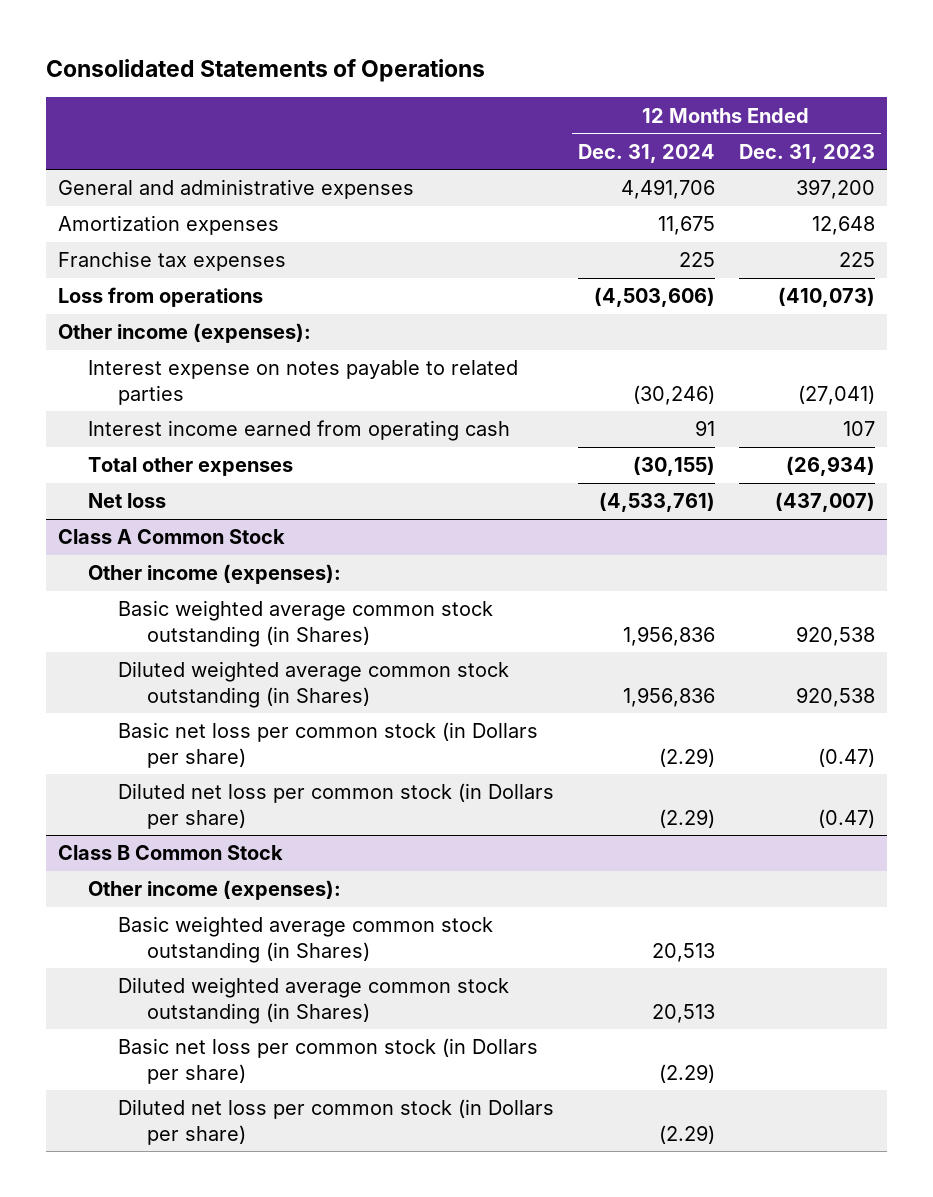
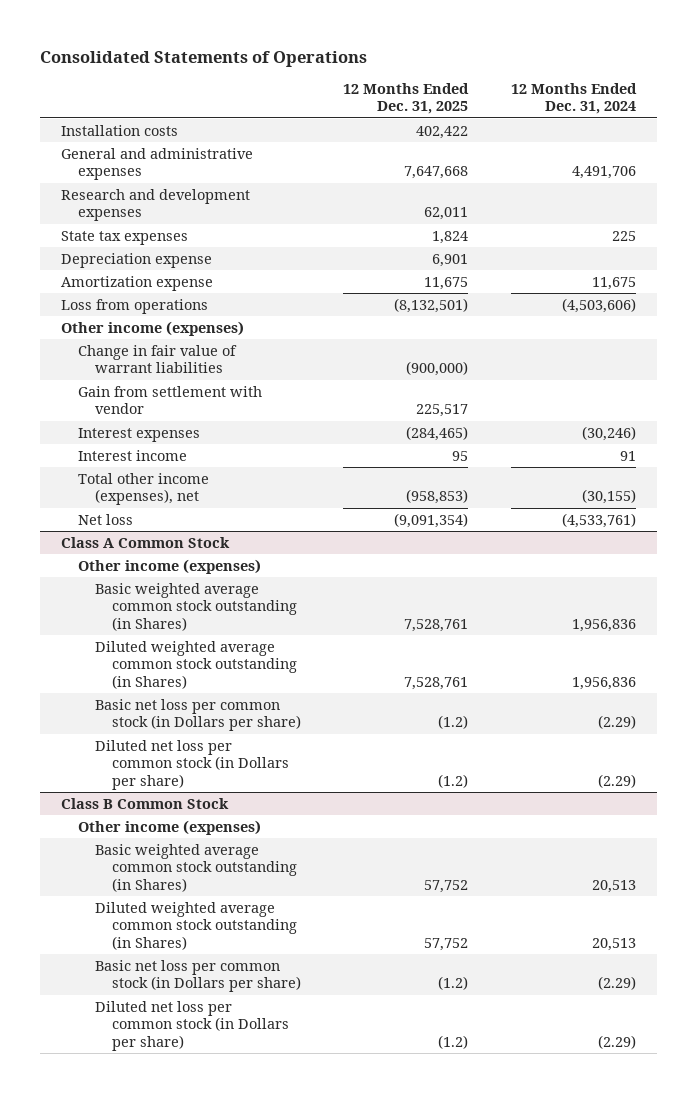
- | 12 Months Ended Dec. 31, 2024 | 12 Months Ended Dec. 31, 2023
+ | 12 Months Ended Dec. 31, 2025 | 12 Months Ended Dec. 31, 2024
+ Installation costs | 402,422 |
- Amortization expenses | 11,675 | 12,648
- Franchise tax expenses | 225 | 225
+ Research and development expenses | 62,011 |
+ State tax expenses | 1,824 | 225
+ Depreciation expense | 6,901 |
+ Amortization expense | 11,675 | 11,675
- Other income (expenses):
- Interest expense on notes payable to related parties | (30,246) | (27,041)
- Interest income earned from operating cash | 91 | 107
- Total other expenses | (30,155) | (26,934)
+ Other income (expenses)
+ Change in fair value of warrant liabilities | (900,000) |
+ Gain from settlement with vendor | 225,517 |
+ Interest expenses | (284,465) | (30,246)
+ Interest income | 95 | 91
+ Total other income (expenses), net | (958,853) | (30,155)
@ Class A Common Stock
- Other income (expenses):
+ Other income (expenses)
@ Class B Common Stock
- Other income (expenses):
+ Other income (expenses)

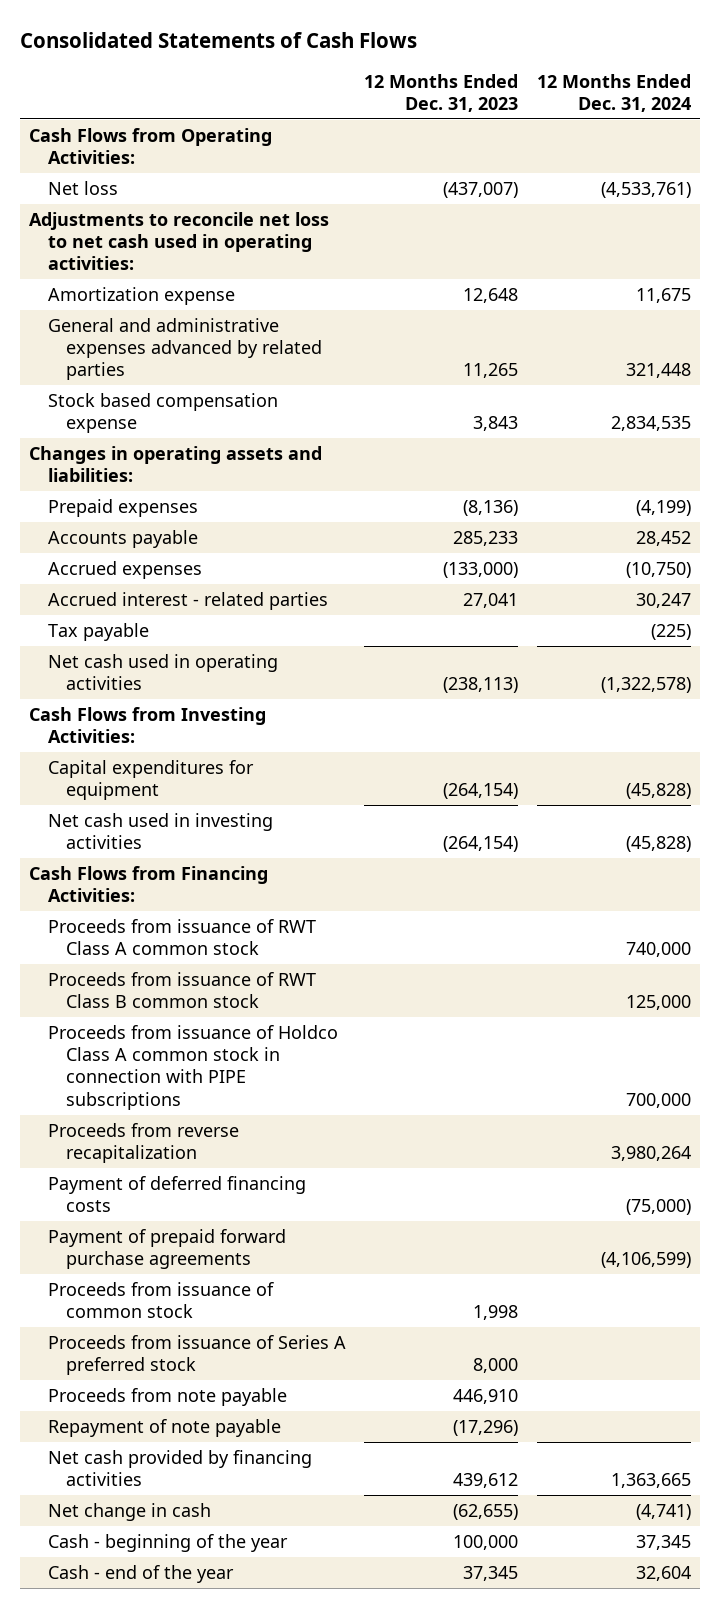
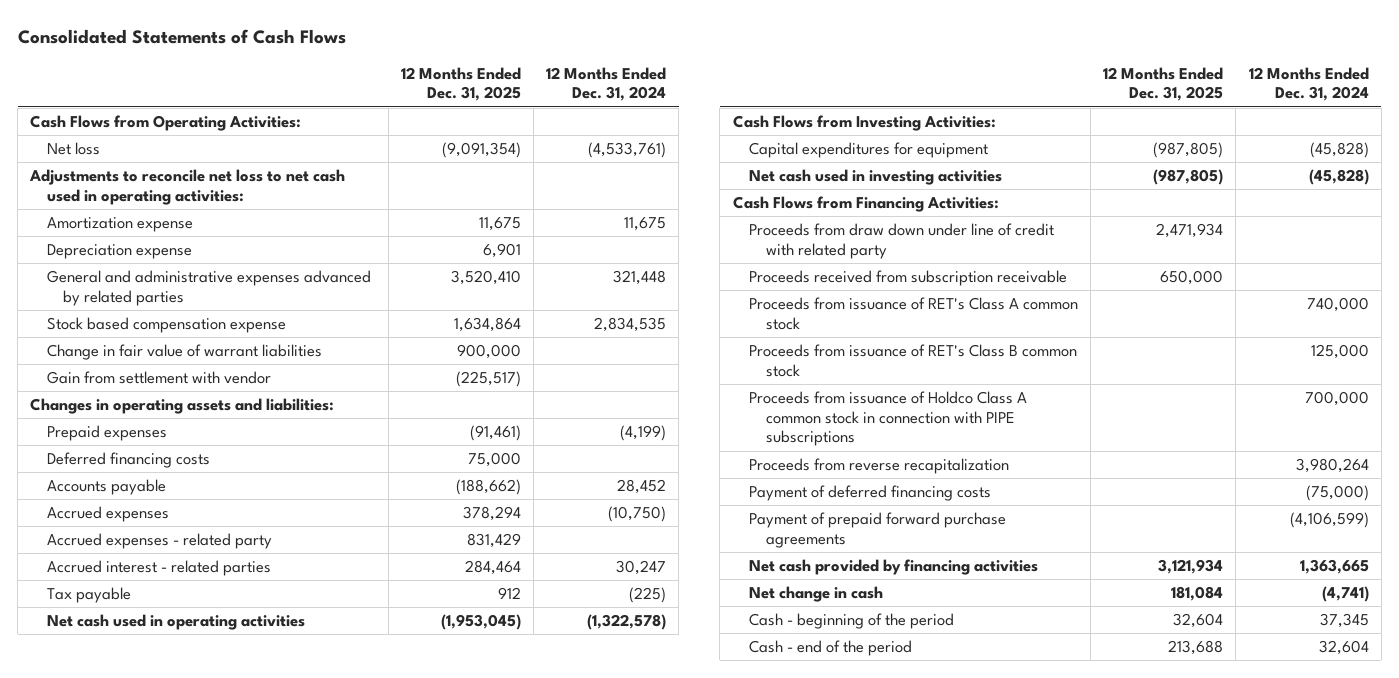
- | 12 Months Ended Dec. 31, 2023 | 12 Months Ended Dec. 31, 2024
+ | 12 Months Ended Dec. 31, 2025 | 12 Months Ended Dec. 31, 2024
+ Depreciation expense | 6,901 |
+ Change in fair value of warrant liabilities | 900,000 |
+ Gain from settlement with vendor | (225,517) |
+ Deferred financing costs | 75,000 |
+ Accrued expenses - related party | 831,429 |
- Proceeds from issuance of RWT Class A common stock | | 740,000
- Proceeds from issuance of RWT Class B common stock | | 125,000
+ Proceeds from draw down under line of credit with related party | 2,471,934 |
+ Proceeds received from subscription receivable | 650,000 |
+ Proceeds from issuance of RET's Class A common stock | | 740,000
+ Proceeds from issuance of RET's Class B common stock | | 125,000
- Proceeds from issuance of common stock | 1,998 |
- Proceeds from issuance of Series A preferred stock | 8,000 |
- Proceeds from note payable | 446,910 |
- Repayment of note payable | (17,296) |
- Cash - beginning of the year | 100,000 | 37,345
- Cash - end of the year | 37,345 | 32,604
+ Cash - beginning of the period | 32,604 | 37,345
+ Cash - end of the period | 213,688 | 32,604

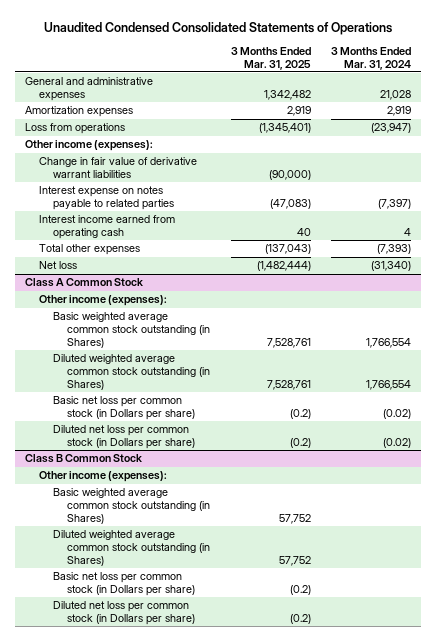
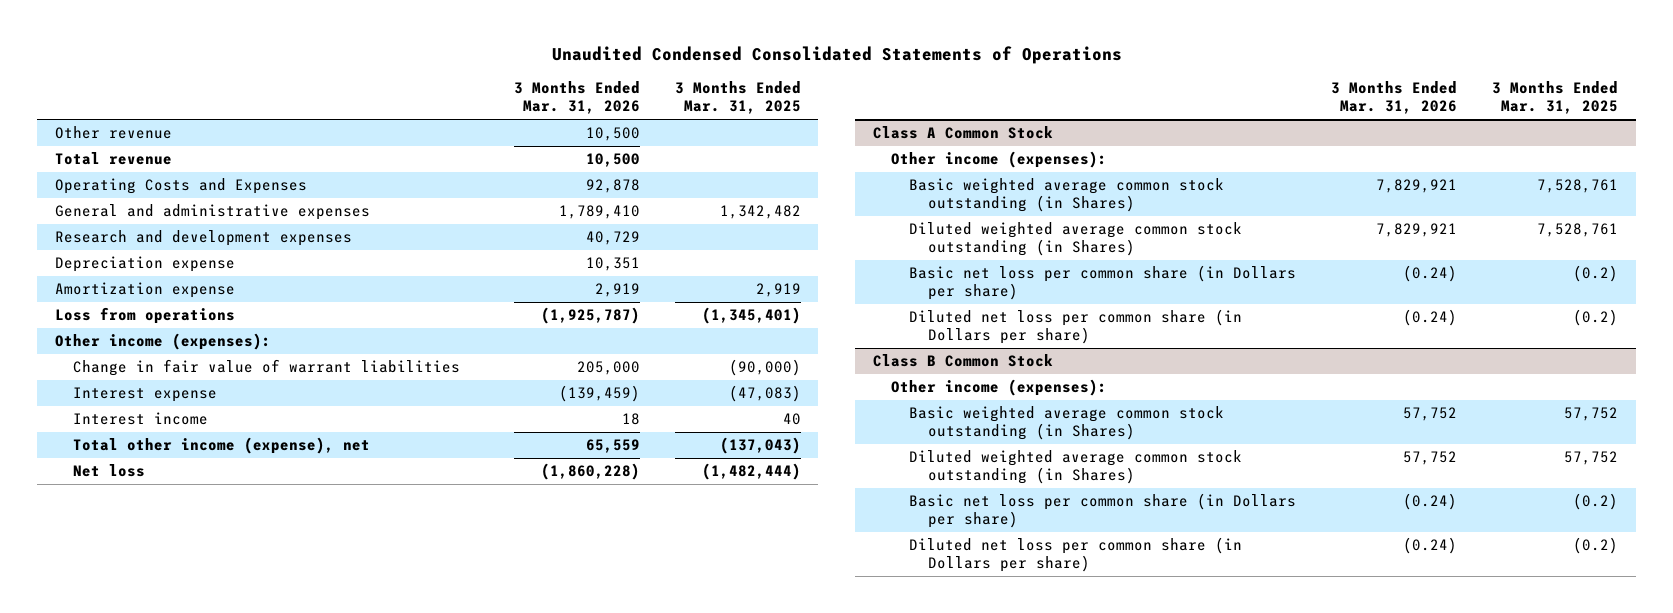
- | 3 Months Ended Mar. 31, 2025 | 3 Months Ended Mar. 31, 2024
+ | 3 Months Ended Mar. 31, 2026 | 3 Months Ended Mar. 31, 2025
+ Other revenue | 10,500 |
+ Total revenue | 10,500 |
+ Operating Costs and Expenses | 92,878 |
- Amortization expenses | 2,919 | 2,919
+ Research and development expenses | 40,729 |
+ Depreciation expense | 10,351 |
+ Amortization expense | 2,919 | 2,919
- Change in fair value of derivative warrant liabilities | (90,000) |
- Interest expense on notes payable to related parties | (47,083) | (7,397)
- Interest income earned from operating cash | 40 | 4
- Total other expenses | (137,043) | (7,393)
+ Change in fair value of warrant liabilities | 205,000 | (90,000)
+ Interest expense | (139,459) | (47,083)
+ Interest income | 18 | 40
+ Total other income (expense), net | 65,559 | (137,043)
@ Class A Common Stock
- Basic net loss per common stock (in Dollars per share) | (0.2) | (0.02)
- Diluted net loss per common stock (in Dollars per share) | (0.2) | (0.02)
+ Basic net loss per common share (in Dollars per share) | (0.24) | (0.2)
+ Diluted net loss per common share (in Dollars per share) | (0.24) | (0.2)
@ Class B Common Stock
- Basic net loss per common stock (in Dollars per share) | (0.2) |
- Diluted net loss per common stock (in Dollars per share) | (0.2) |
+ Basic net loss per common share (in Dollars per share) | (0.24) | (0.2)
+ Diluted net loss per common share (in Dollars per share) | (0.24) | (0.2)

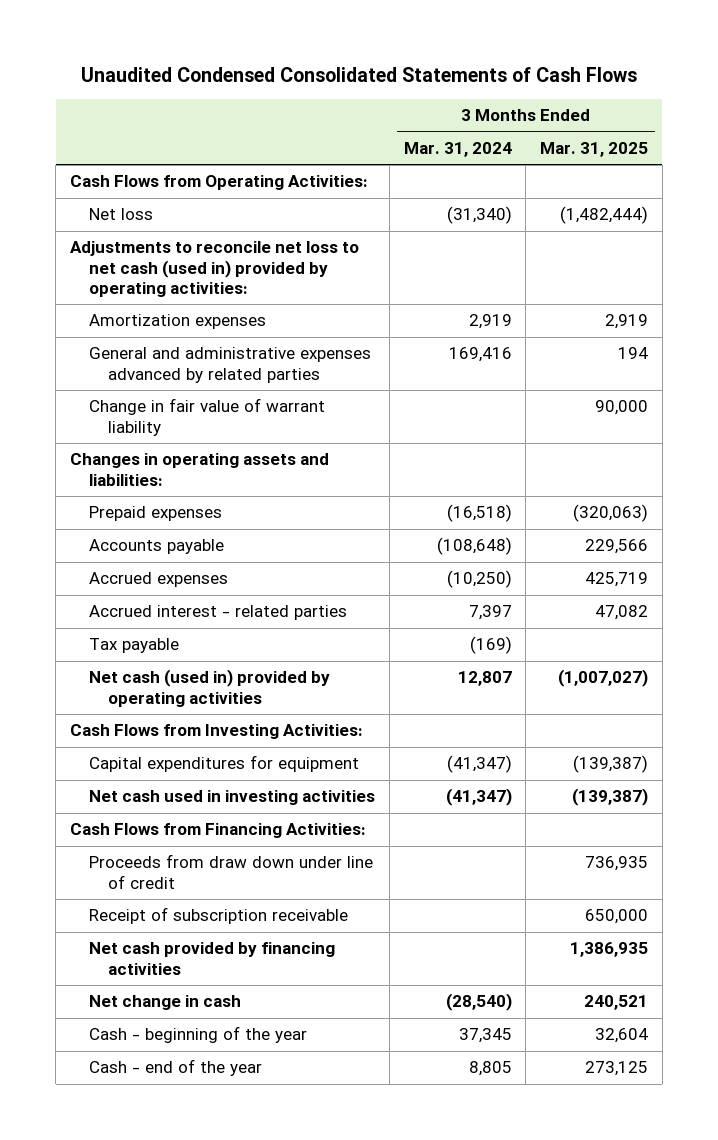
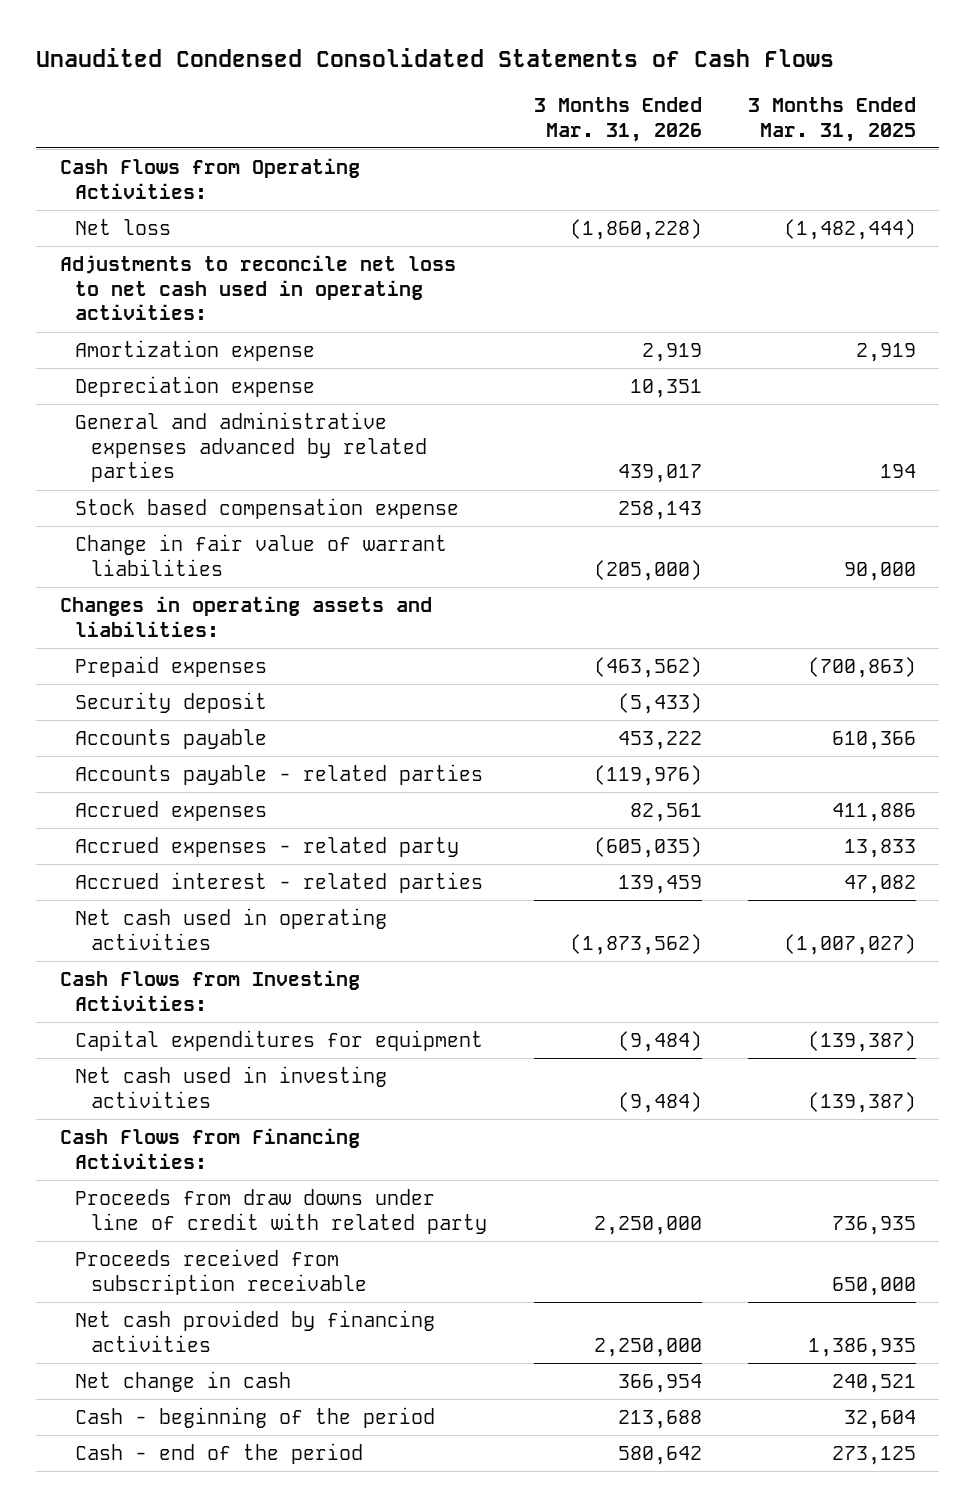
- | 3 Months Ended Mar. 31, 2024 | 3 Months Ended Mar. 31, 2025
+ | 3 Months Ended Mar. 31, 2026 | 3 Months Ended Mar. 31, 2025
- Adjustments to reconcile net loss to net cash (used in) provided by operating activities:
- Amortization expenses | 2,919 | 2,919
+ Adjustments to reconcile net loss to net cash used in operating activities:
+ Amortization expense | 2,919 | 2,919
+ Depreciation expense | 10,351 |
- Change in fair value of warrant liability | | 90,000
+ Stock based compensation expense | 258,143 |
+ Change in fair value of warrant liabilities | (205,000) | 90,000
- Prepaid expenses | (16,518) | (320,063)
- Accounts payable | (108,648) | 229,566
- Accrued expenses | (10,250) | 425,719
+ Prepaid expenses | (463,562) | (700,863)
+ Security deposit | (5,433) |
+ Accounts payable | 453,222 | 610,366
+ Accounts payable - related parties | (119,976) |
+ Accrued expenses | 82,561 | 411,886
+ Accrued expenses - related party | (605,035) | 13,833
- Tax payable | (169) |
- Net cash (used in) provided by operating activities | 12,807 | (1,007,027)
+ Net cash used in operating activities | (1,873,562) | (1,007,027)
- Proceeds from draw down under line of credit | | 736,935
- Receipt of subscription receivable | | 650,000
+ Proceeds from draw downs under line of credit with related party | 2,250,000 | 736,935
+ Proceeds received from subscription receivable | | 650,000
- Cash - beginning of the year | 37,345 | 32,604
- Cash - end of the year | 8,805 | 273,125
+ Cash - beginning of the period | 213,688 | 32,604
+ Cash - end of the period | 580,642 | 273,125

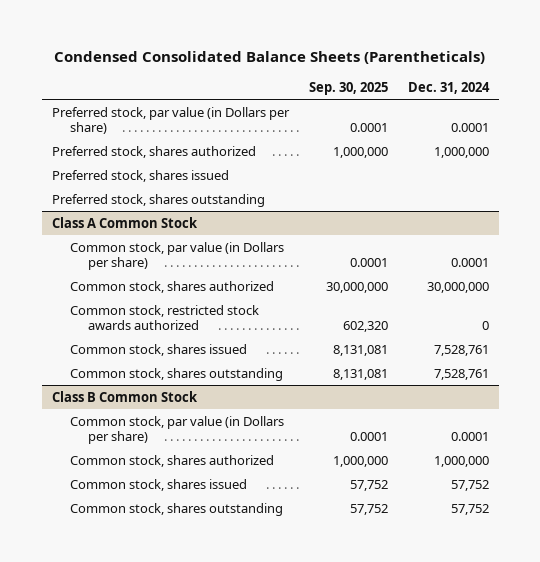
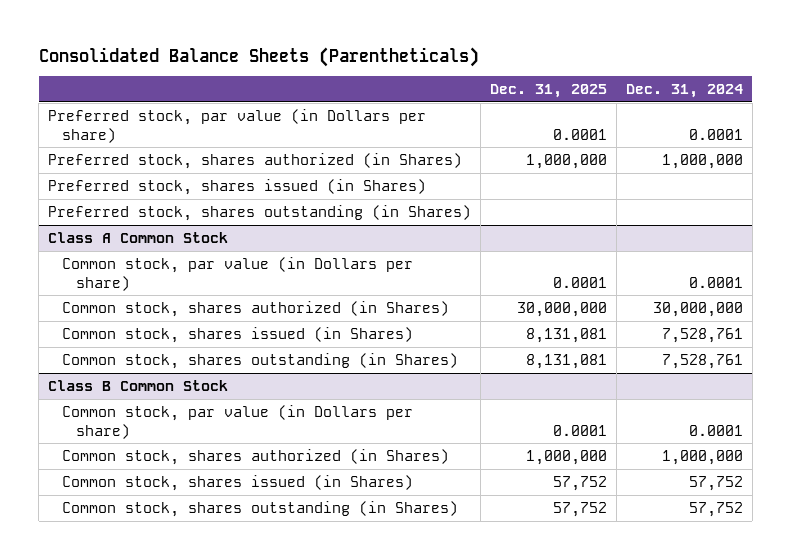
- Condensed Consolidated Balance Sheets (Parentheticals)
+ Consolidated Balance Sheets (Parentheticals)
- | Sep. 30, 2025 | Dec. 31, 2024
+ | Dec. 31, 2025 | Dec. 31, 2024
- Preferred stock, shares authorized | 1,000,000 | 1,000,000
- Preferred stock, shares issued
- Preferred stock, shares outstanding
+ Preferred stock, shares authorized (in Shares) | 1,000,000 | 1,000,000
+ Preferred stock, shares issued (in Shares)
+ Preferred stock, shares outstanding (in Shares)
@ Class A Common Stock
- Common stock, shares authorized | 30,000,000 | 30,000,000
- Common stock, restricted stock awards authorized | 602,320 | 0
- Common stock, shares issued | 8,131,081 | 7,528,761
- Common stock, shares outstanding | 8,131,081 | 7,528,761
+ Common stock, shares authorized (in Shares) | 30,000,000 | 30,000,000
+ Common stock, shares issued (in Shares) | 8,131,081 | 7,528,761
+ Common stock, shares outstanding (in Shares) | 8,131,081 | 7,528,761
@ Class B Common Stock
- Common stock, shares authorized | 1,000,000 | 1,000,000
- Common stock, shares issued | 57,752 | 57,752
- Common stock, shares outstanding | 57,752 | 57,752
+ Common stock, shares authorized (in Shares) | 1,000,000 | 1,000,000
+ Common stock, shares issued (in Shares) | 57,752 | 57,752
+ Common stock, shares outstanding (in Shares) | 57,752 | 57,752

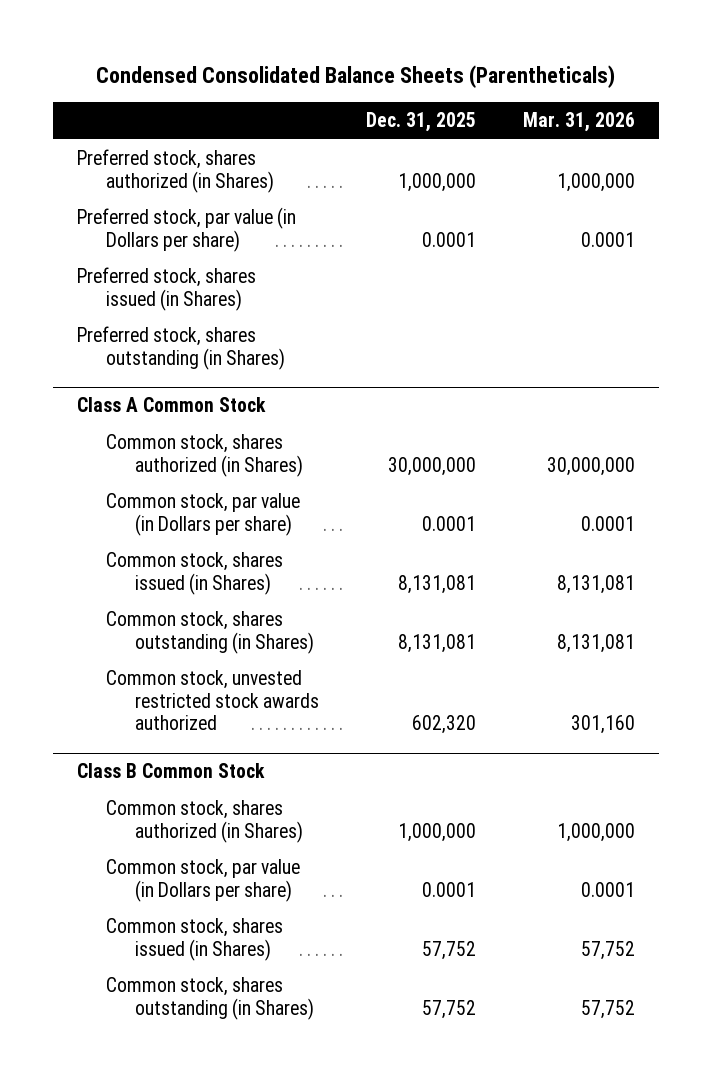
- Consolidated Balance Sheets (Parentheticals)
+ Condensed Consolidated Balance Sheets (Parentheticals)
- | Dec. 31, 2025 | Dec. 31, 2024
+ | Dec. 31, 2025 | Mar. 31, 2026
moved down: Preferred stock, par value (in Dollars per share) | 0.0001 | 0.0001
@ Class A Common Stock
moved down: Common stock, par value (in Dollars per share) | 0.0001 | 0.0001
+ Common stock, unvested restricted stock awards authorized | 602,320 | 301,160
@ Class B Common Stock
moved down: Common stock, par value (in Dollars per share) | 0.0001 | 0.0001

